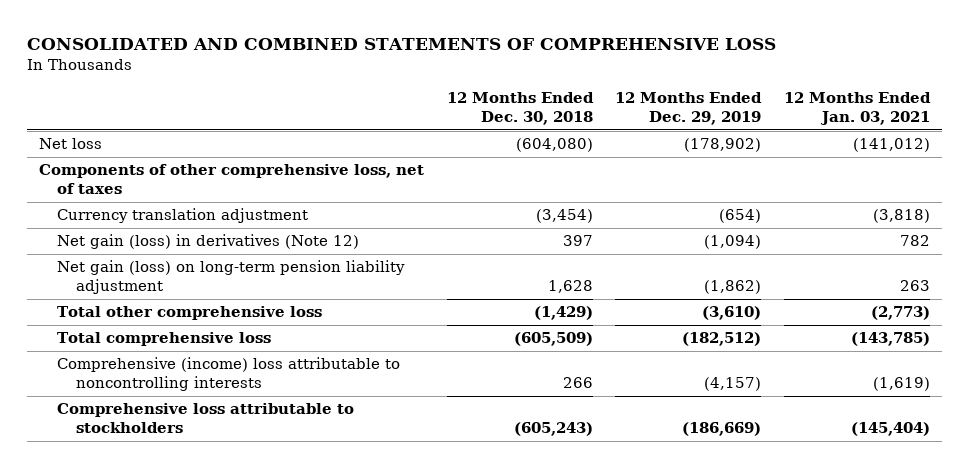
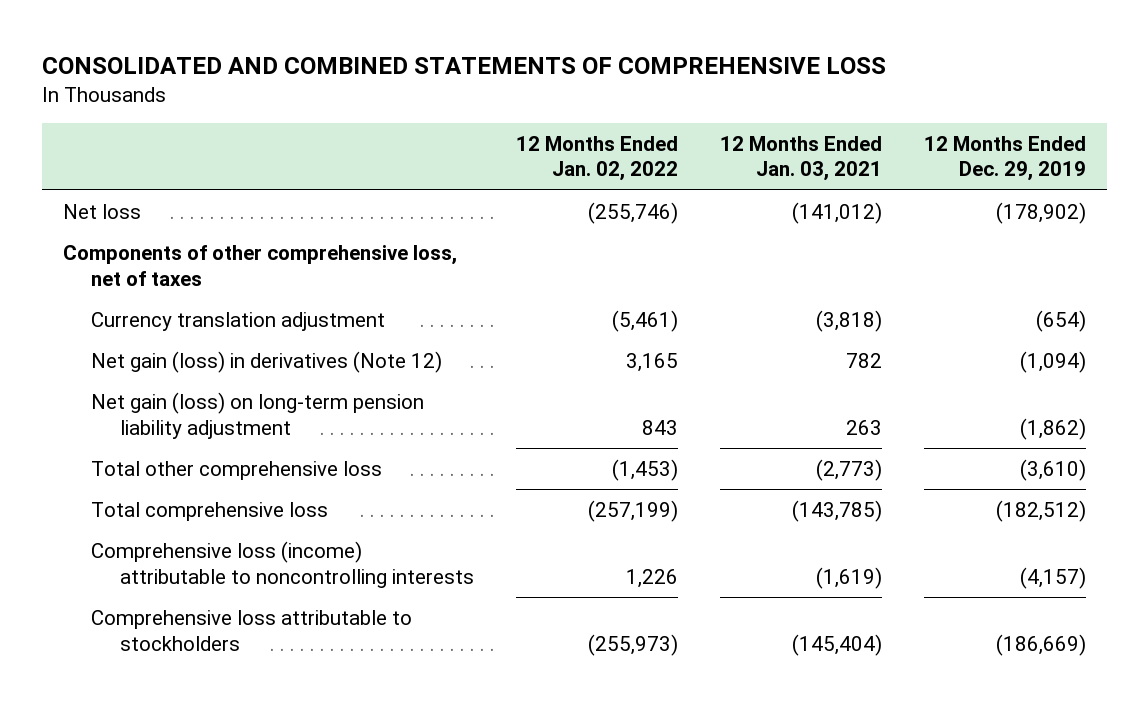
- | 12 Months Ended Dec. 30, 2018 | 12 Months Ended Dec. 29, 2019 | 12 Months Ended Jan. 03, 2021
+ | 12 Months Ended Jan. 02, 2022 | 12 Months Ended Jan. 03, 2021 | 12 Months Ended Dec. 29, 2019
- Comprehensive (income) loss attributable to noncontrolling interests | 266 | (4,157) | (1,619)
+ Comprehensive loss (income) attributable to noncontrolling interests | 1,226 | (1,619) | (4,157)

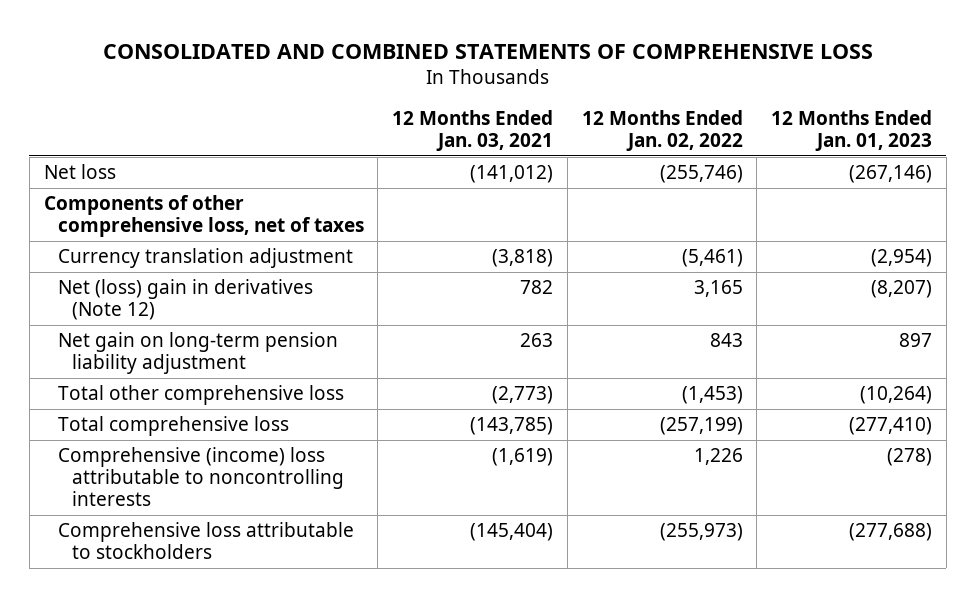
- | 12 Months Ended Jan. 02, 2022 | 12 Months Ended Jan. 03, 2021 | 12 Months Ended Dec. 29, 2019
+ | 12 Months Ended Jan. 03, 2021 | 12 Months Ended Jan. 02, 2022 | 12 Months Ended Jan. 01, 2023
- Net gain (loss) in derivatives (Note 12) | 3,165 | 782 | (1,094)
- Net gain (loss) on long-term pension liability adjustment | 843 | 263 | (1,862)
+ Net (loss) gain in derivatives (Note 12) | 782 | 3,165 | (8,207)
+ Net gain on long-term pension liability adjustment | 263 | 843 | 897
- Comprehensive loss (income) attributable to noncontrolling interests | 1,226 | (1,619) | (4,157)
+ Comprehensive (income) loss attributable to noncontrolling interests | (1,619) | 1,226 | (278)

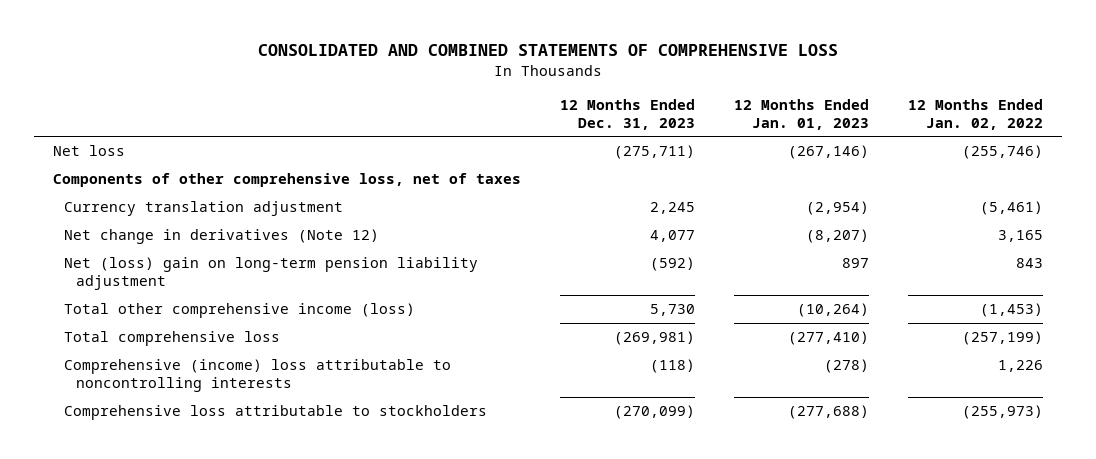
- | 12 Months Ended Jan. 03, 2021 | 12 Months Ended Jan. 02, 2022 | 12 Months Ended Jan. 01, 2023
+ | 12 Months Ended Dec. 31, 2023 | 12 Months Ended Jan. 01, 2023 | 12 Months Ended Jan. 02, 2022
- Net (loss) gain in derivatives (Note 12) | 782 | 3,165 | (8,207)
- Net gain on long-term pension liability adjustment | 263 | 843 | 897
- Total other comprehensive loss | (2,773) | (1,453) | (10,264)
+ Net change in derivatives (Note 12) | 4,077 | (8,207) | 3,165
+ Net (loss) gain on long-term pension liability adjustment | (592) | 897 | 843
+ Total other comprehensive income (loss) | 5,730 | (10,264) | (1,453)

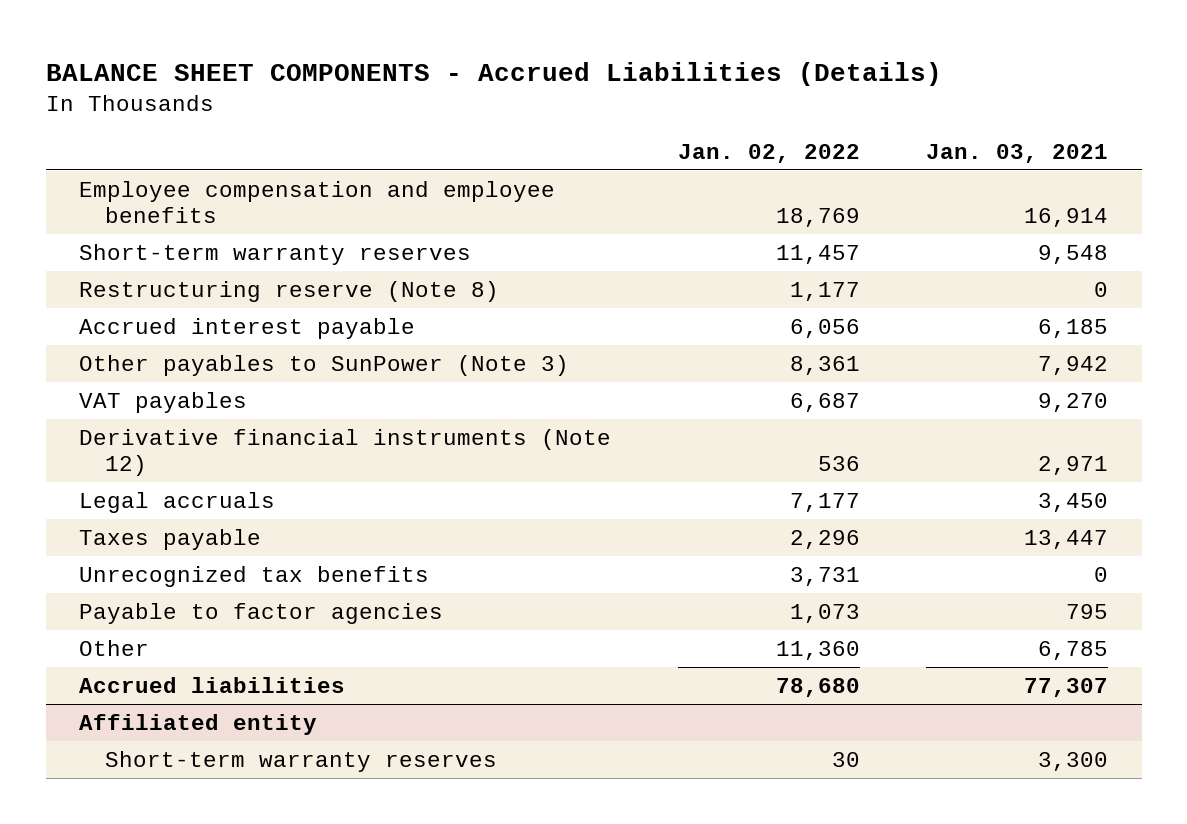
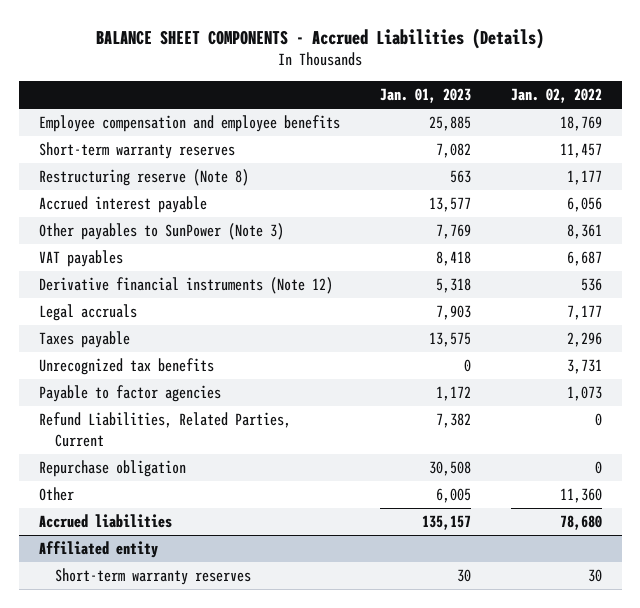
- | Jan. 02, 2022 | Jan. 03, 2021
+ | Jan. 01, 2023 | Jan. 02, 2022
+ Refund Liabilities, Related Parties, Current | 7,382 | 0
+ Repurchase obligation | 30,508 | 0

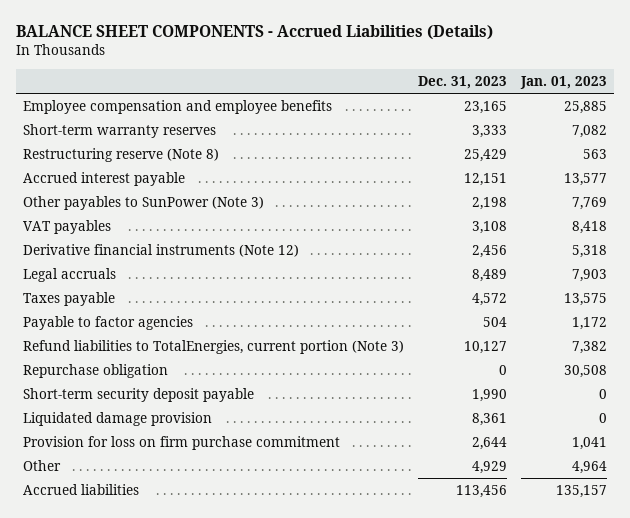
- | Jan. 01, 2023 | Jan. 02, 2022
+ | Dec. 31, 2023 | Jan. 01, 2023
- Unrecognized tax benefits | 0 | 3,731
- Refund Liabilities, Related Parties, Current | 7,382 | 0
+ Refund liabilities to TotalEnergies, current portion (Note 3) | 10,127 | 7,382
- Other | 6,005 | 11,360
+ Short-term security deposit payable | 1,990 | 0
+ Liquidated damage provision | 8,361 | 0
+ Provision for loss on firm purchase commitment | 2,644 | 1,041
+ Other | 4,929 | 4,964
- Affiliated entity
- Short-term warranty reserves | 30 | 30

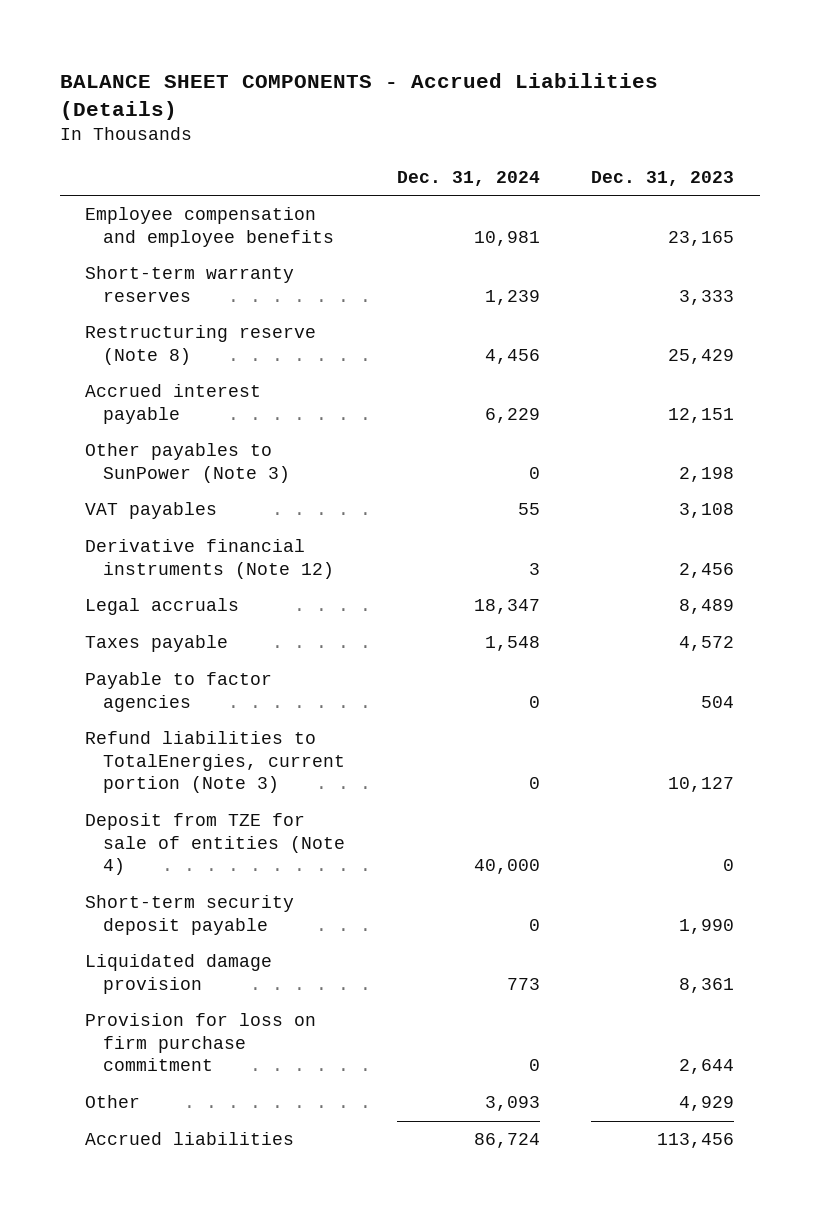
- | Dec. 31, 2023 | Jan. 01, 2023
+ | Dec. 31, 2024 | Dec. 31, 2023
- Repurchase obligation | 0 | 30,508
+ Deposit from TZE for sale of entities (Note 4) | 40,000 | 0

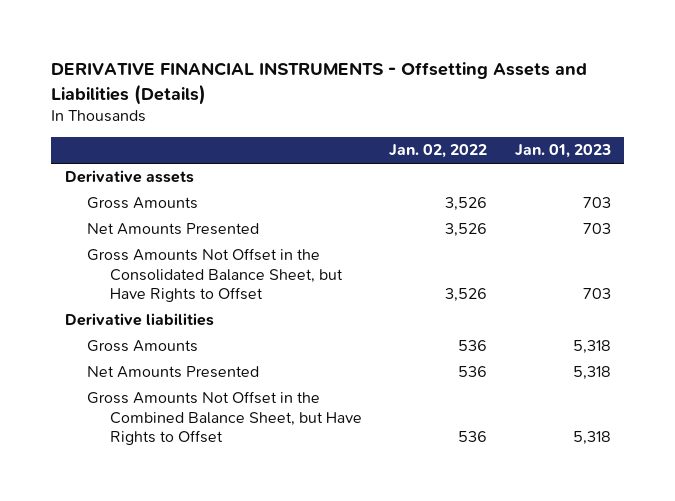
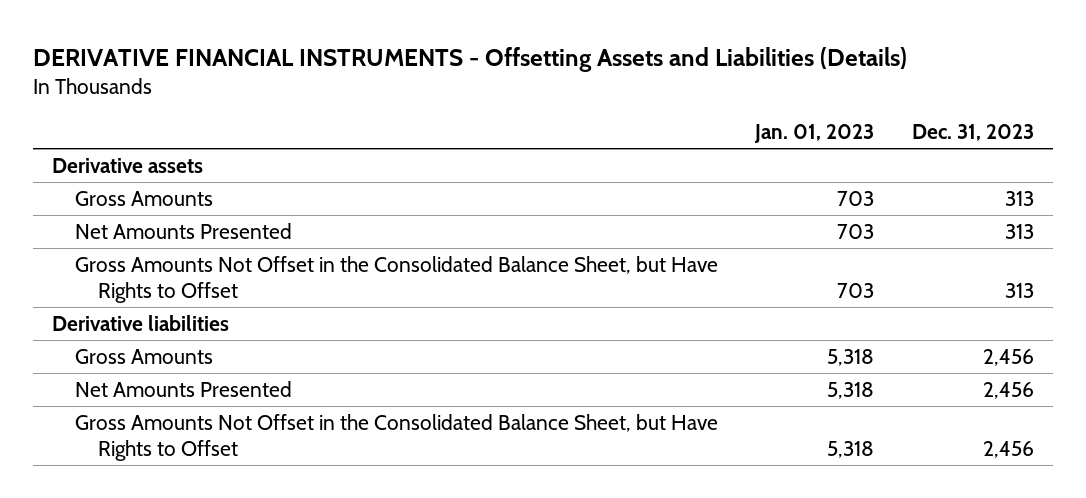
- | Jan. 02, 2022 | Jan. 01, 2023
+ | Jan. 01, 2023 | Dec. 31, 2023
- Gross Amounts Not Offset in the Combined Balance Sheet, but Have Rights to Offset | 536 | 5,318
+ Gross Amounts Not Offset in the Consolidated Balance Sheet, but Have Rights to Offset | 5,318 | 2,456

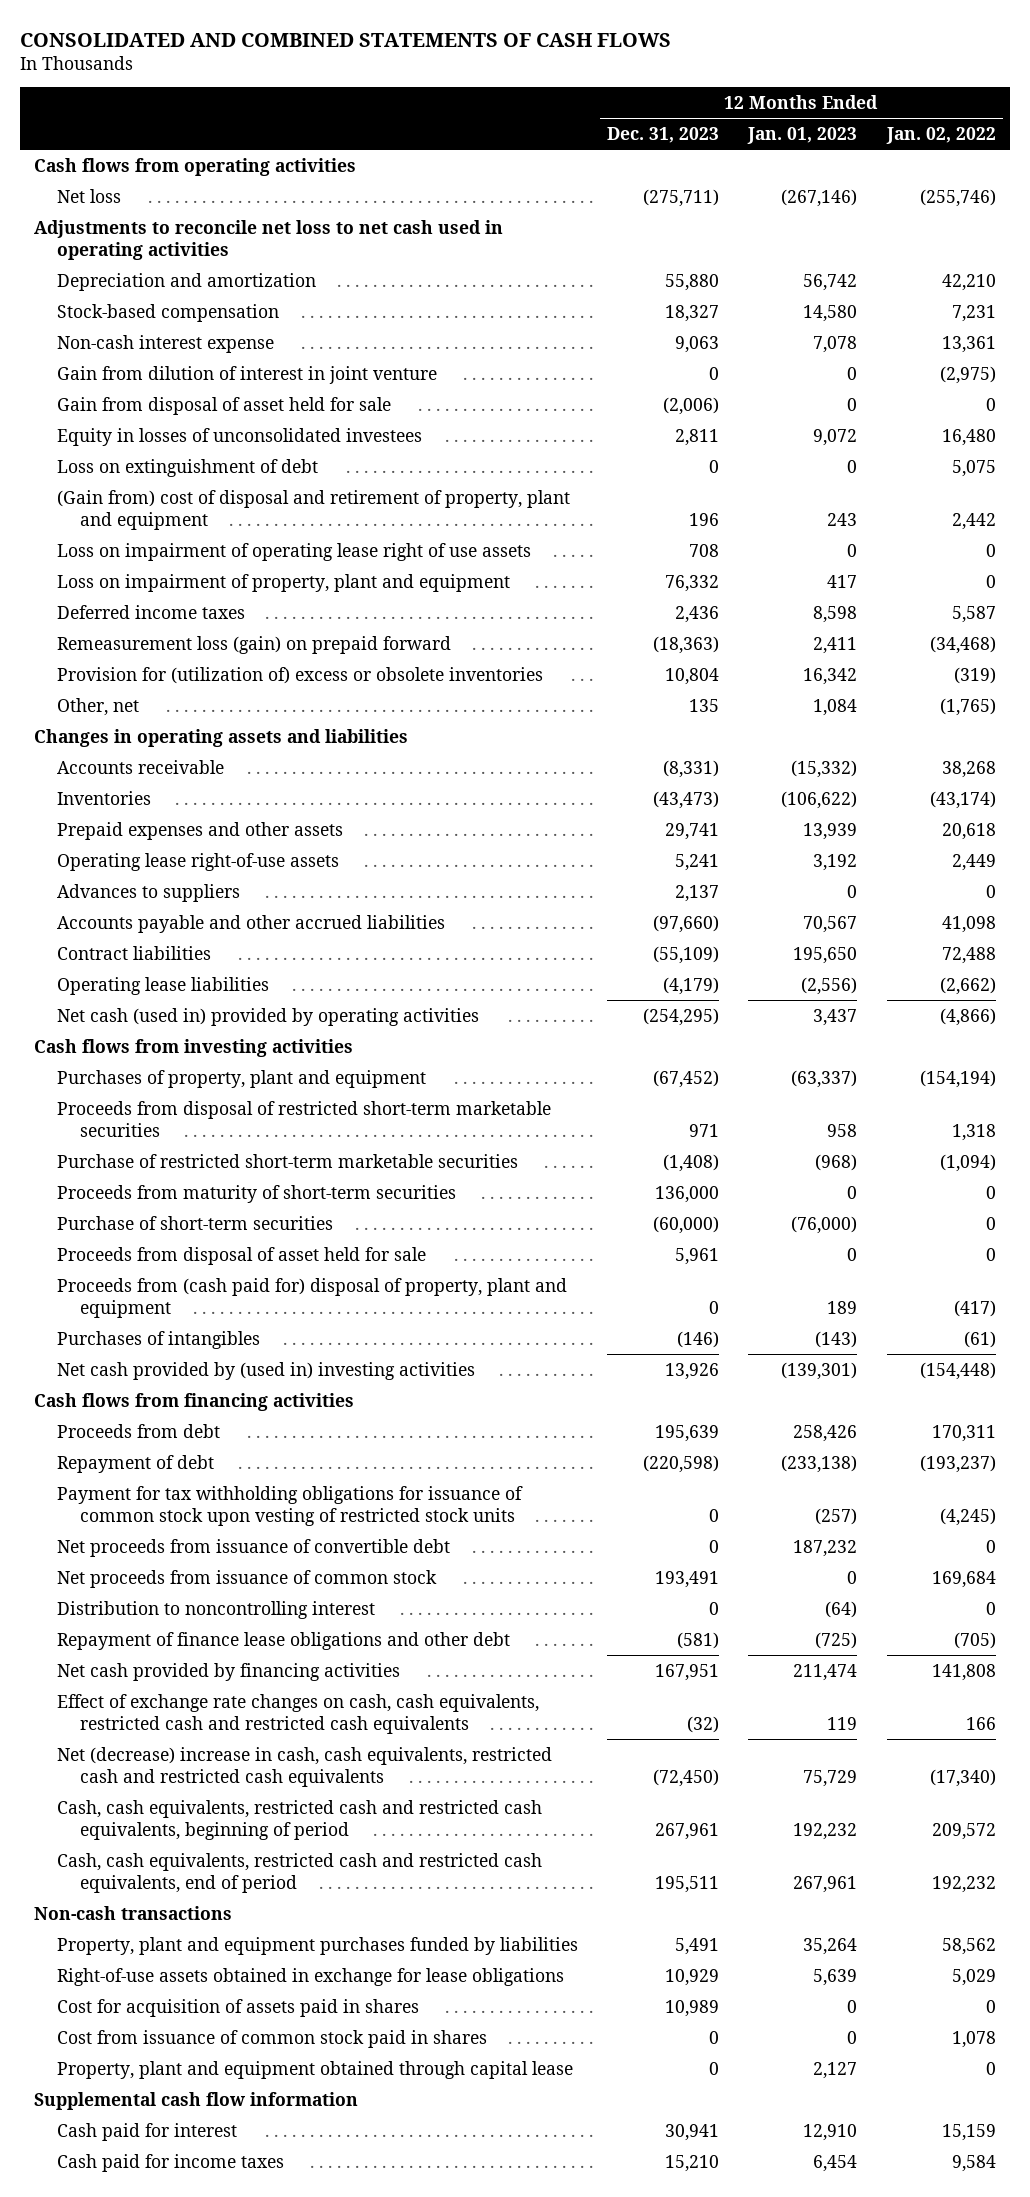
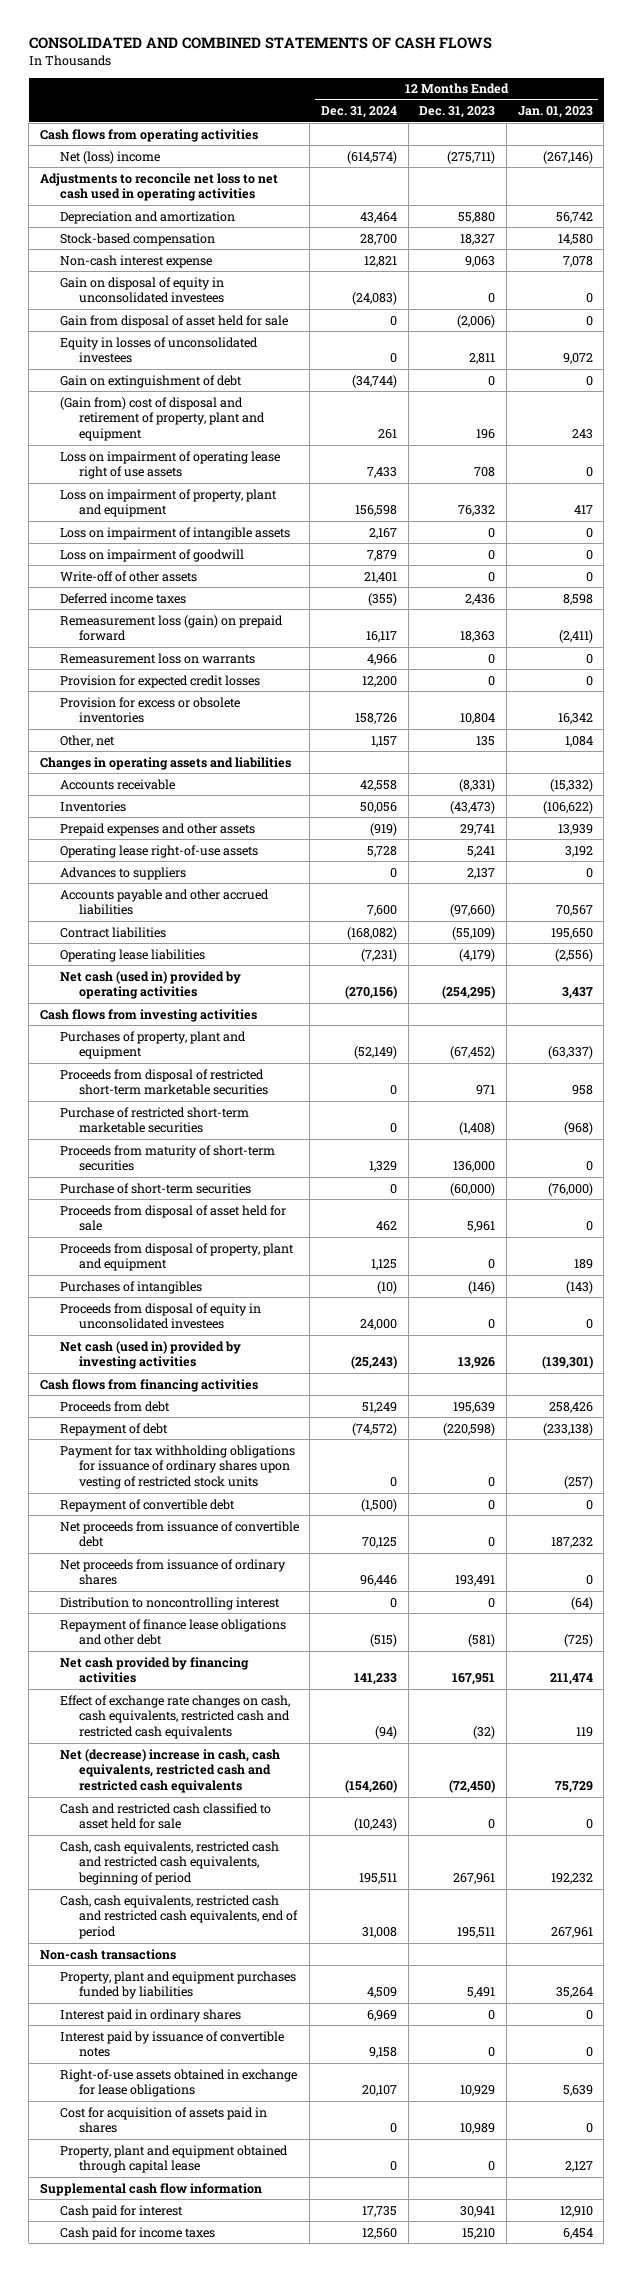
- | 12 Months Ended Dec. 31, 2023 | 12 Months Ended Jan. 01, 2023 | 12 Months Ended Jan. 02, 2022
+ | 12 Months Ended Dec. 31, 2024 | 12 Months Ended Dec. 31, 2023 | 12 Months Ended Jan. 01, 2023
- Net loss | (275,711) | (267,146) | (255,746)
+ Net (loss) income | (614,574) | (275,711) | (267,146)
- Gain from dilution of interest in joint venture | 0 | 0 | (2,975)
+ Gain on disposal of equity in unconsolidated investees | (24,083) | 0 | 0
- Loss on extinguishment of debt | 0 | 0 | 5,075
+ Gain on extinguishment of debt | (34,744) | 0 | 0
+ Loss on impairment of intangible assets | 2,167 | 0 | 0
+ Loss on impairment of goodwill | 7,879 | 0 | 0
+ Write-off of other assets | 21,401 | 0 | 0
- Remeasurement loss (gain) on prepaid forward | (18,363) | 2,411 | (34,468)
- Provision for (utilization of) excess or obsolete inventories | 10,804 | 16,342 | (319)
+ Remeasurement loss (gain) on prepaid forward | 16,117 | 18,363 | (2,411)
+ Remeasurement loss on warrants | 4,966 | 0 | 0
+ Provision for expected credit losses | 12,200 | 0 | 0
+ Provision for excess or obsolete inventories | 158,726 | 10,804 | 16,342
- Proceeds from (cash paid for) disposal of property, plant and equipment | 0 | 189 | (417)
+ Proceeds from disposal of property, plant and equipment | 1,125 | 0 | 189
- Net cash provided by (used in) investing activities | 13,926 | (139,301) | (154,448)
+ Proceeds from disposal of equity in unconsolidated investees | 24,000 | 0 | 0
+ Net cash (used in) provided by investing activities | (25,243) | 13,926 | (139,301)
- Payment for tax withholding obligations for issuance of common stock upon vesting of restricted stock units | 0 | (257) | (4,245)
+ Payment for tax withholding obligations for issuance of ordinary shares upon vesting of restricted stock units | 0 | 0 | (257)
+ Repayment of convertible debt | (1,500) | 0 | 0
- Net proceeds from issuance of common stock | 193,491 | 0 | 169,684
+ Net proceeds from issuance of ordinary shares | 96,446 | 193,491 | 0
+ Cash and restricted cash classified to asset held for sale | (10,243) | 0 | 0
+ Interest paid in ordinary shares | 6,969 | 0 | 0
+ Interest paid by issuance of convertible notes | 9,158 | 0 | 0
- Cost from issuance of common stock paid in shares | 0 | 0 | 1,078

